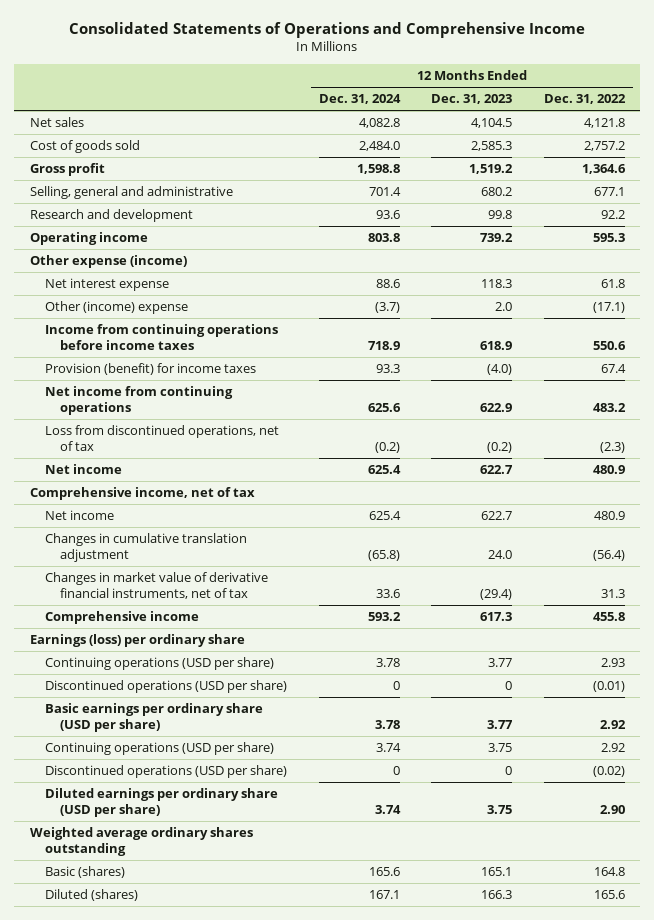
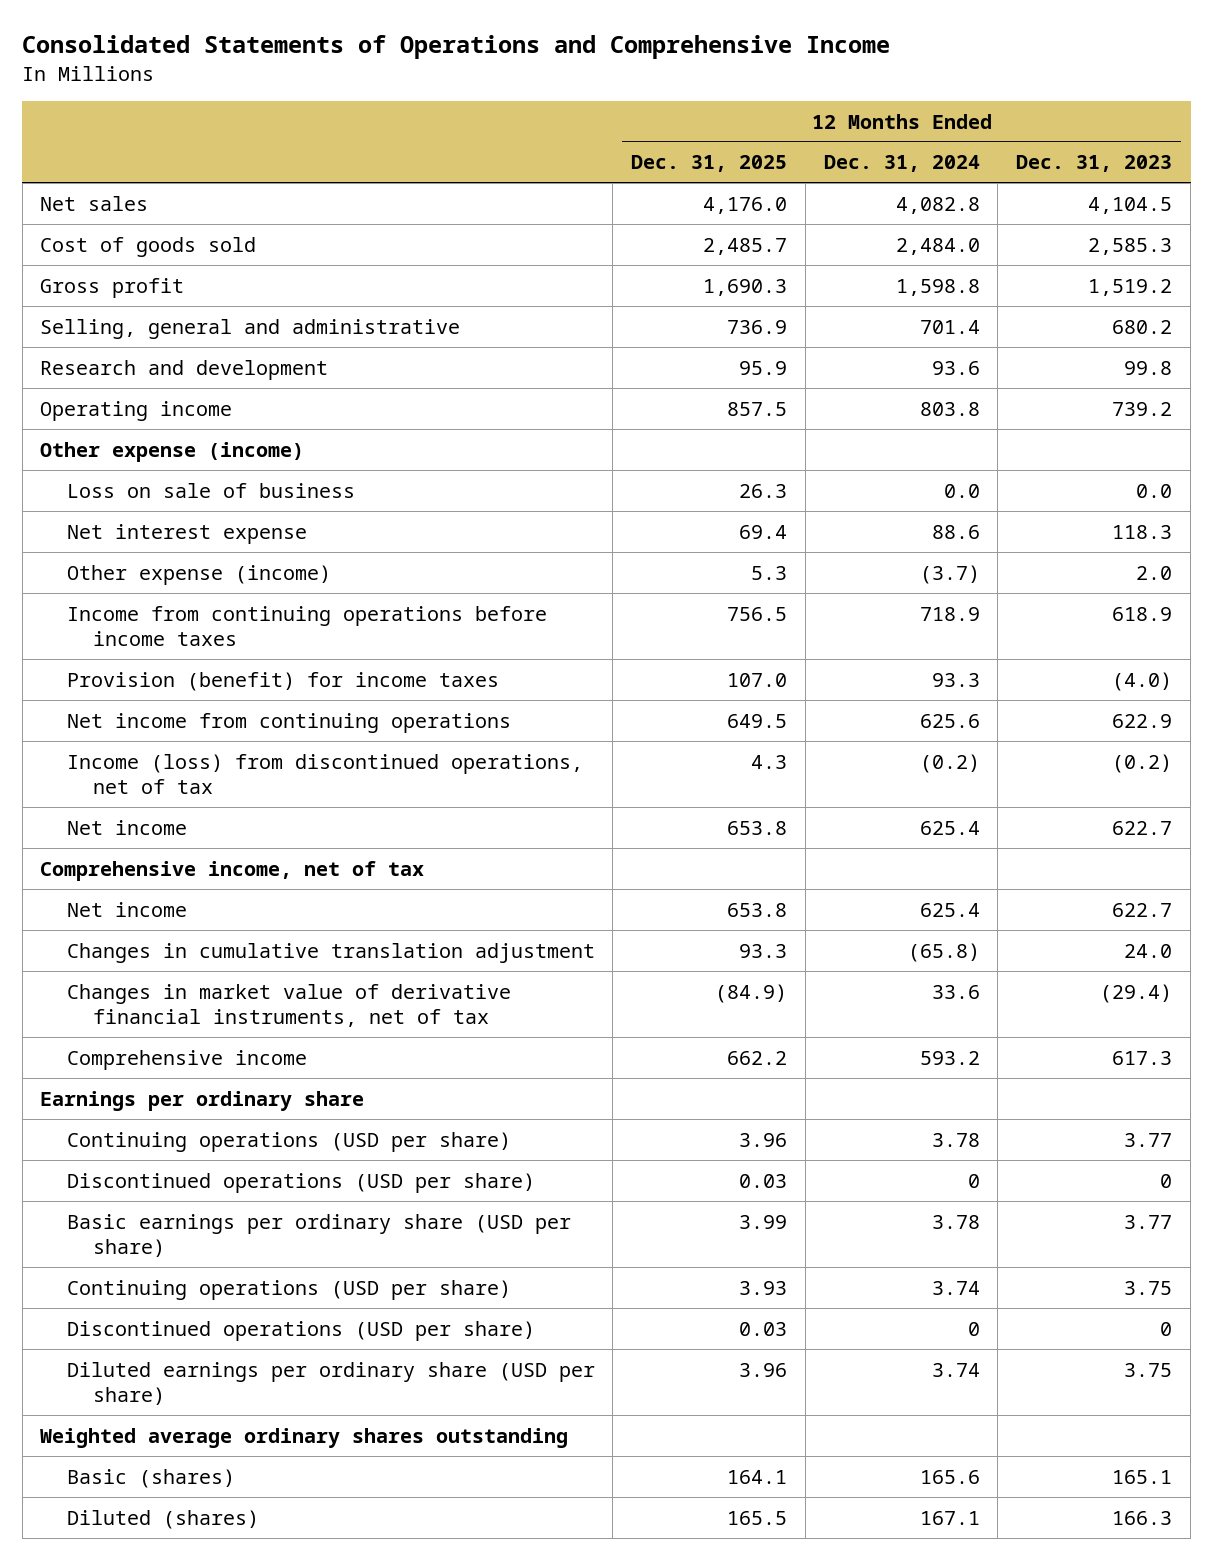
- | 12 Months Ended Dec. 31, 2024 | 12 Months Ended Dec. 31, 2023 | 12 Months Ended Dec. 31, 2022
+ | 12 Months Ended Dec. 31, 2025 | 12 Months Ended Dec. 31, 2024 | 12 Months Ended Dec. 31, 2023
+ Loss on sale of business | 26.3 | 0.0 | 0.0
- Other (income) expense | (3.7) | 2.0 | (17.1)
+ Other expense (income) | 5.3 | (3.7) | 2.0
- Loss from discontinued operations, net of tax | (0.2) | (0.2) | (2.3)
+ Income (loss) from discontinued operations, net of tax | 4.3 | (0.2) | (0.2)
- Earnings (loss) per ordinary share
+ Earnings per ordinary share

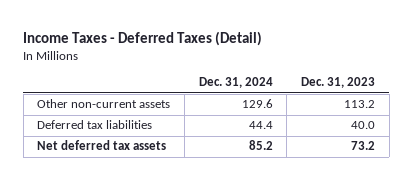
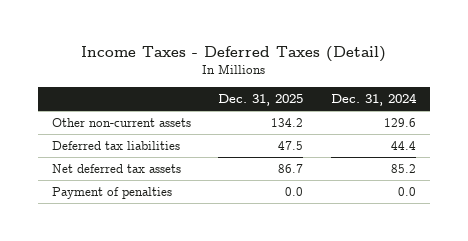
- | Dec. 31, 2024 | Dec. 31, 2023
+ | Dec. 31, 2025 | Dec. 31, 2024
+ Payment of penalties | 0.0 | 0.0

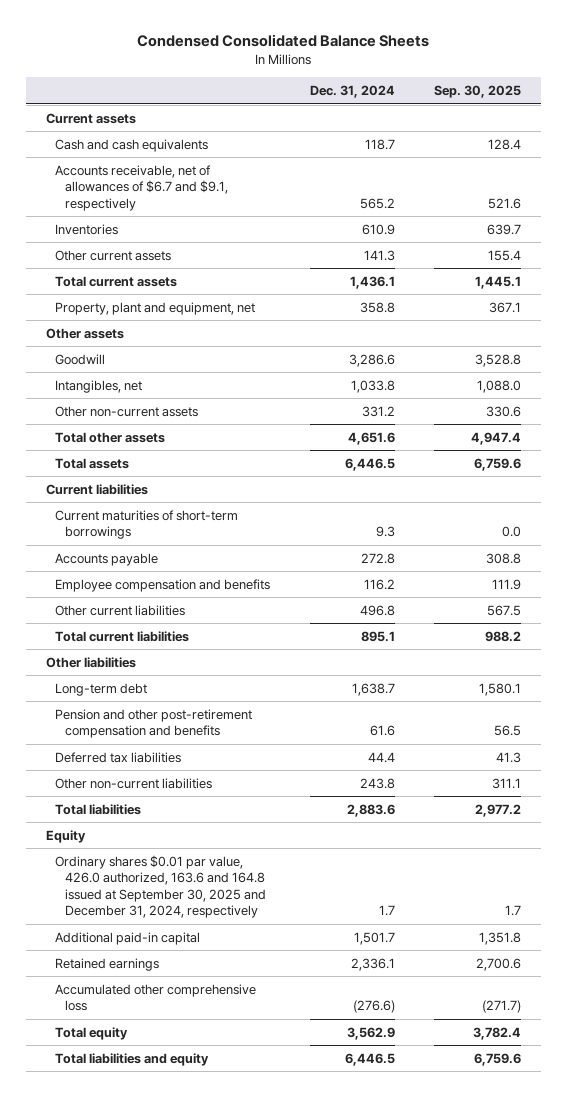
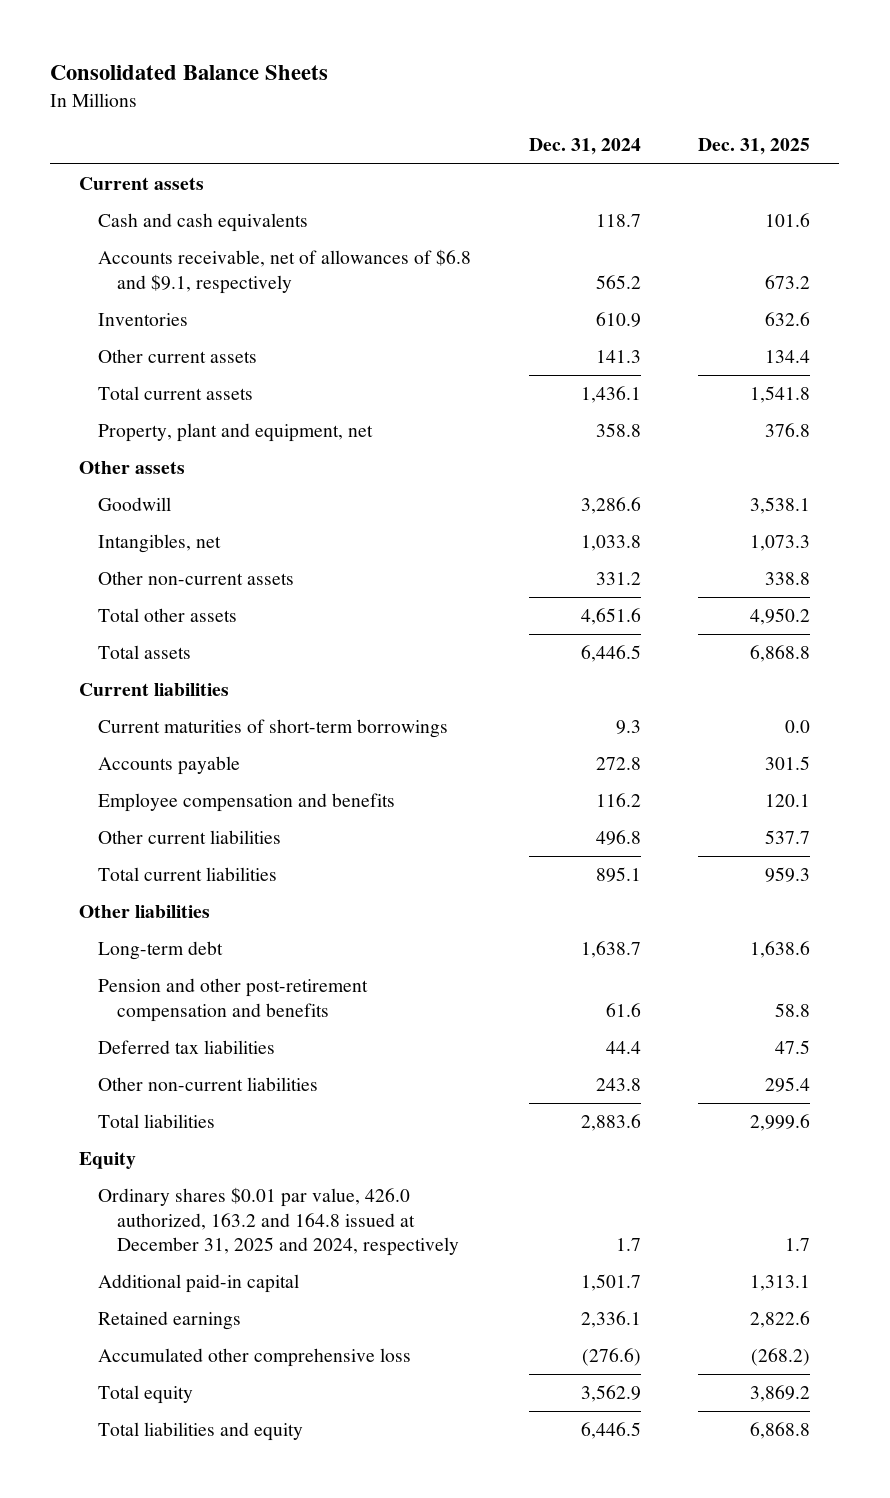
- Condensed Consolidated Balance Sheets
+ Consolidated Balance Sheets
- | Dec. 31, 2024 | Sep. 30, 2025
+ | Dec. 31, 2024 | Dec. 31, 2025
- Accounts receivable, net of allowances of $6.7 and $9.1, respectively | 565.2 | 521.6
+ Accounts receivable, net of allowances of $6.8 and $9.1, respectively | 565.2 | 673.2
- Ordinary shares $0.01 par value, 426.0 authorized, 163.6 and 164.8 issued at September 30, 2025 and December 31, 2024, respectively | 1.7 | 1.7
+ Ordinary shares $0.01 par value, 426.0 authorized, 163.2 and 164.8 issued at December 31, 2025 and 2024, respectively | 1.7 | 1.7

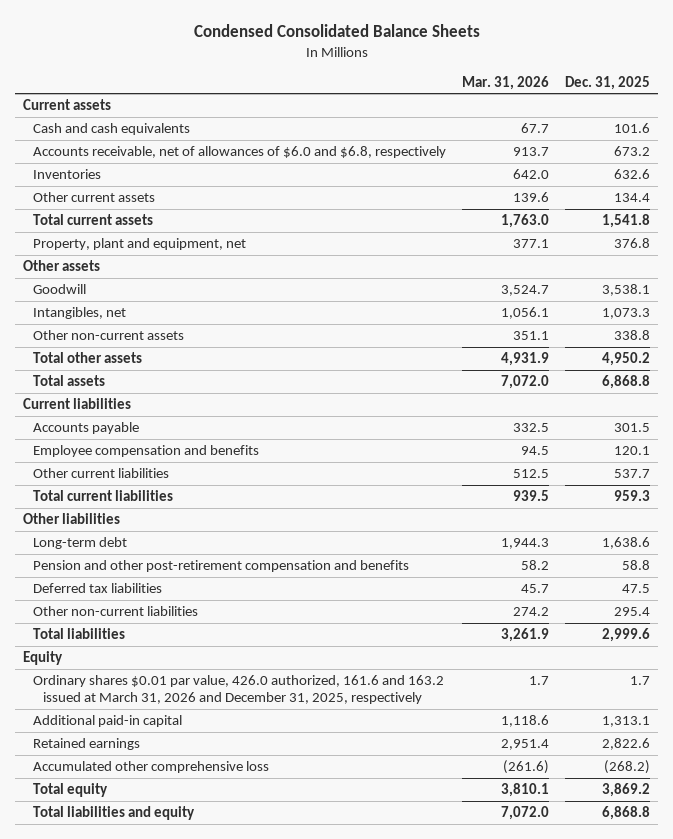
- Consolidated Balance Sheets
+ Condensed Consolidated Balance Sheets
- | Dec. 31, 2024 | Dec. 31, 2025
+ | Mar. 31, 2026 | Dec. 31, 2025
- Accounts receivable, net of allowances of $6.8 and $9.1, respectively | 565.2 | 673.2
+ Accounts receivable, net of allowances of $6.0 and $6.8, respectively | 913.7 | 673.2
- Current maturities of short-term borrowings | 9.3 | 0.0
- Ordinary shares $0.01 par value, 426.0 authorized, 163.2 and 164.8 issued at December 31, 2025 and 2024, respectively | 1.7 | 1.7
+ Ordinary shares $0.01 par value, 426.0 authorized, 161.6 and 163.2 issued at March 31, 2026 and December 31, 2025, respectively | 1.7 | 1.7

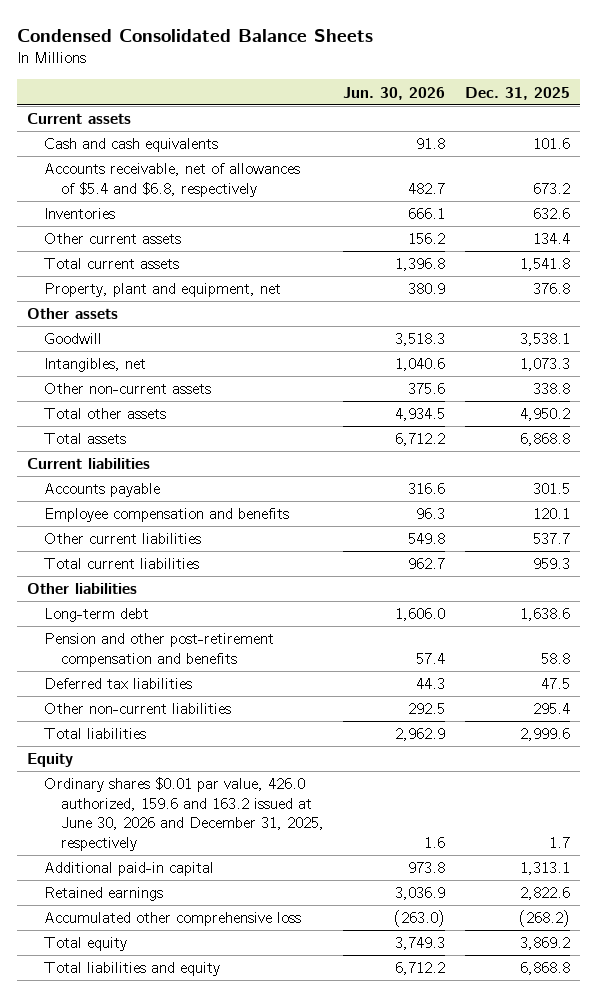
- | Mar. 31, 2026 | Dec. 31, 2025
+ | Jun. 30, 2026 | Dec. 31, 2025
- Accounts receivable, net of allowances of $6.0 and $6.8, respectively | 913.7 | 673.2
+ Accounts receivable, net of allowances of $5.4 and $6.8, respectively | 482.7 | 673.2
- Ordinary shares $0.01 par value, 426.0 authorized, 161.6 and 163.2 issued at March 31, 2026 and December 31, 2025, respectively | 1.7 | 1.7
+ Ordinary shares $0.01 par value, 426.0 authorized, 159.6 and 163.2 issued at June 30, 2026 and December 31, 2025, respectively | 1.6 | 1.7

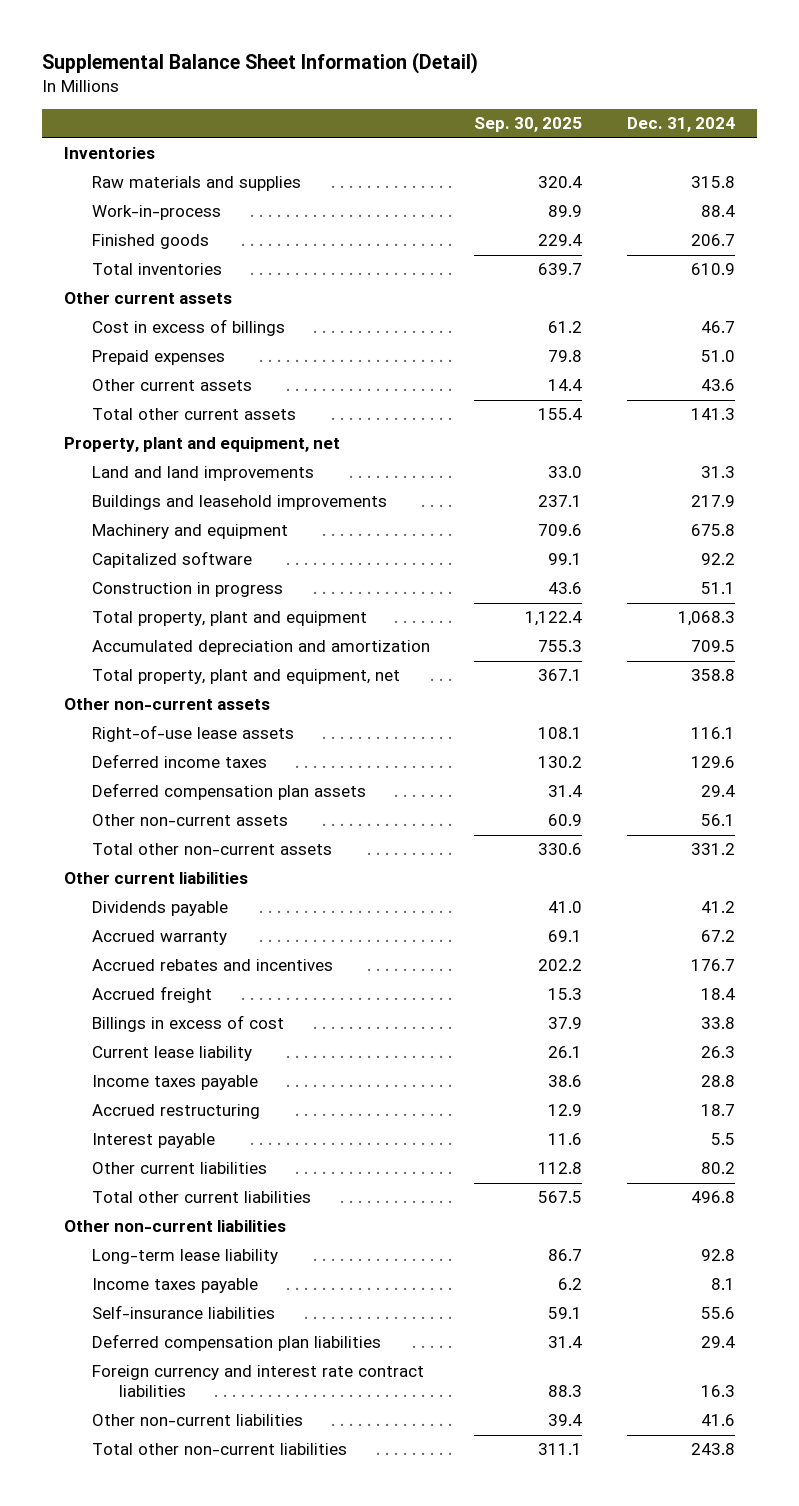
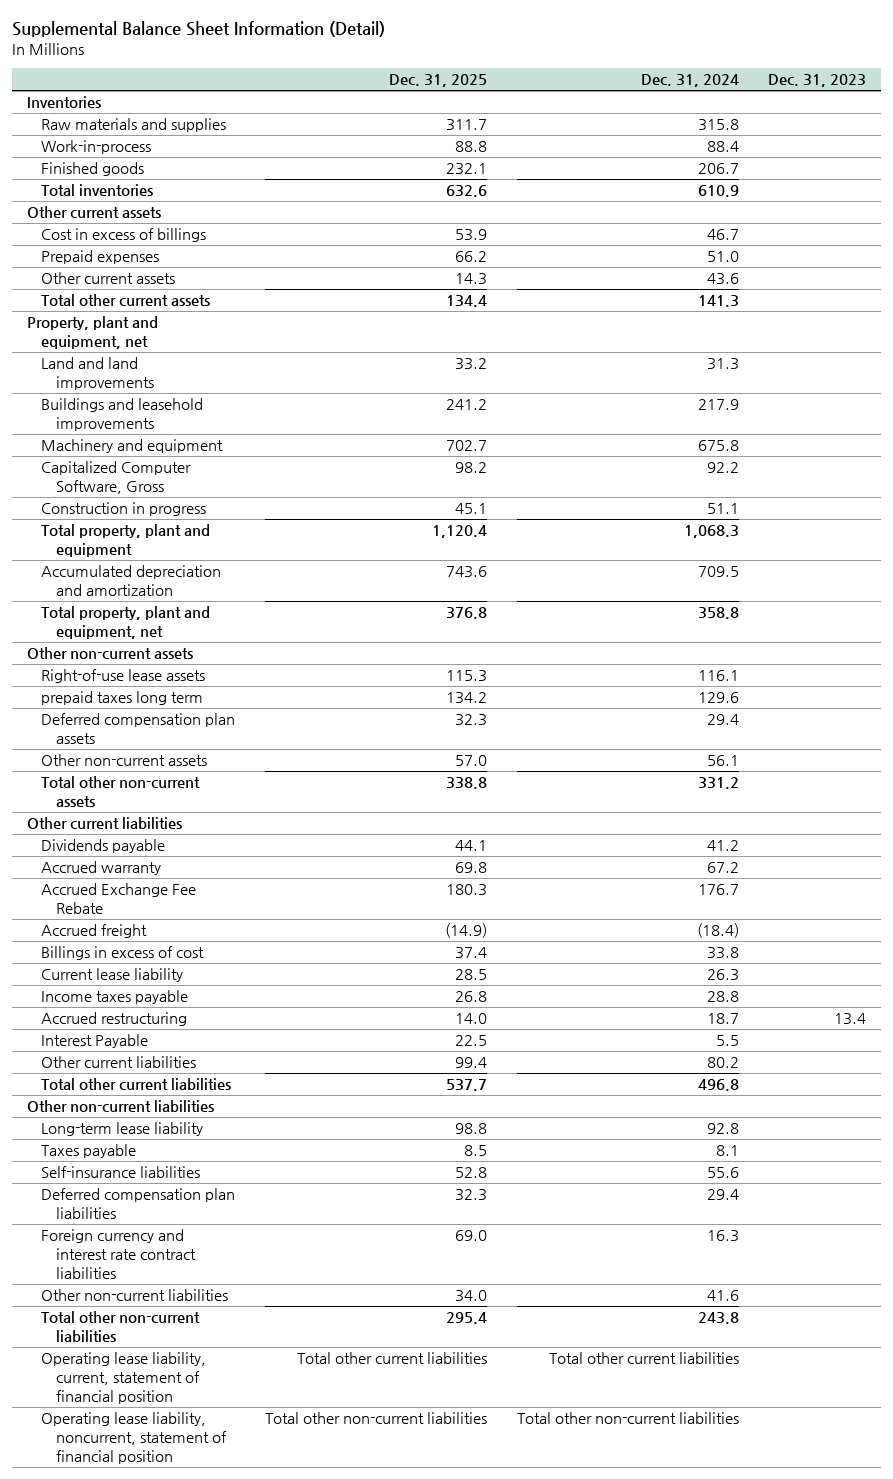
- | Sep. 30, 2025 | Dec. 31, 2024
+ | Dec. 31, 2025 | Dec. 31, 2024 | Dec. 31, 2023
- Capitalized software | 99.1 | 92.2
+ Capitalized Computer Software, Gross | 98.2 | 92.2 |
- Deferred income taxes | 130.2 | 129.6
+ prepaid taxes long term | 134.2 | 129.6 |
- Accrued rebates and incentives | 202.2 | 176.7
- Accrued freight | 15.3 | 18.4
+ Accrued Exchange Fee Rebate | 180.3 | 176.7 |
+ Accrued freight | (14.9) | (18.4) |
- Interest payable | 11.6 | 5.5
+ Interest Payable | 22.5 | 5.5 |
- Income taxes payable | 6.2 | 8.1
+ Taxes payable | 8.5 | 8.1 |
+ Operating lease liability, current, statement of financial position | Total other current liabilities | Total other current liabilities |
+ Operating lease liability, noncurrent, statement of financial position | Total other non-current liabilities | Total other non-current liabilities |

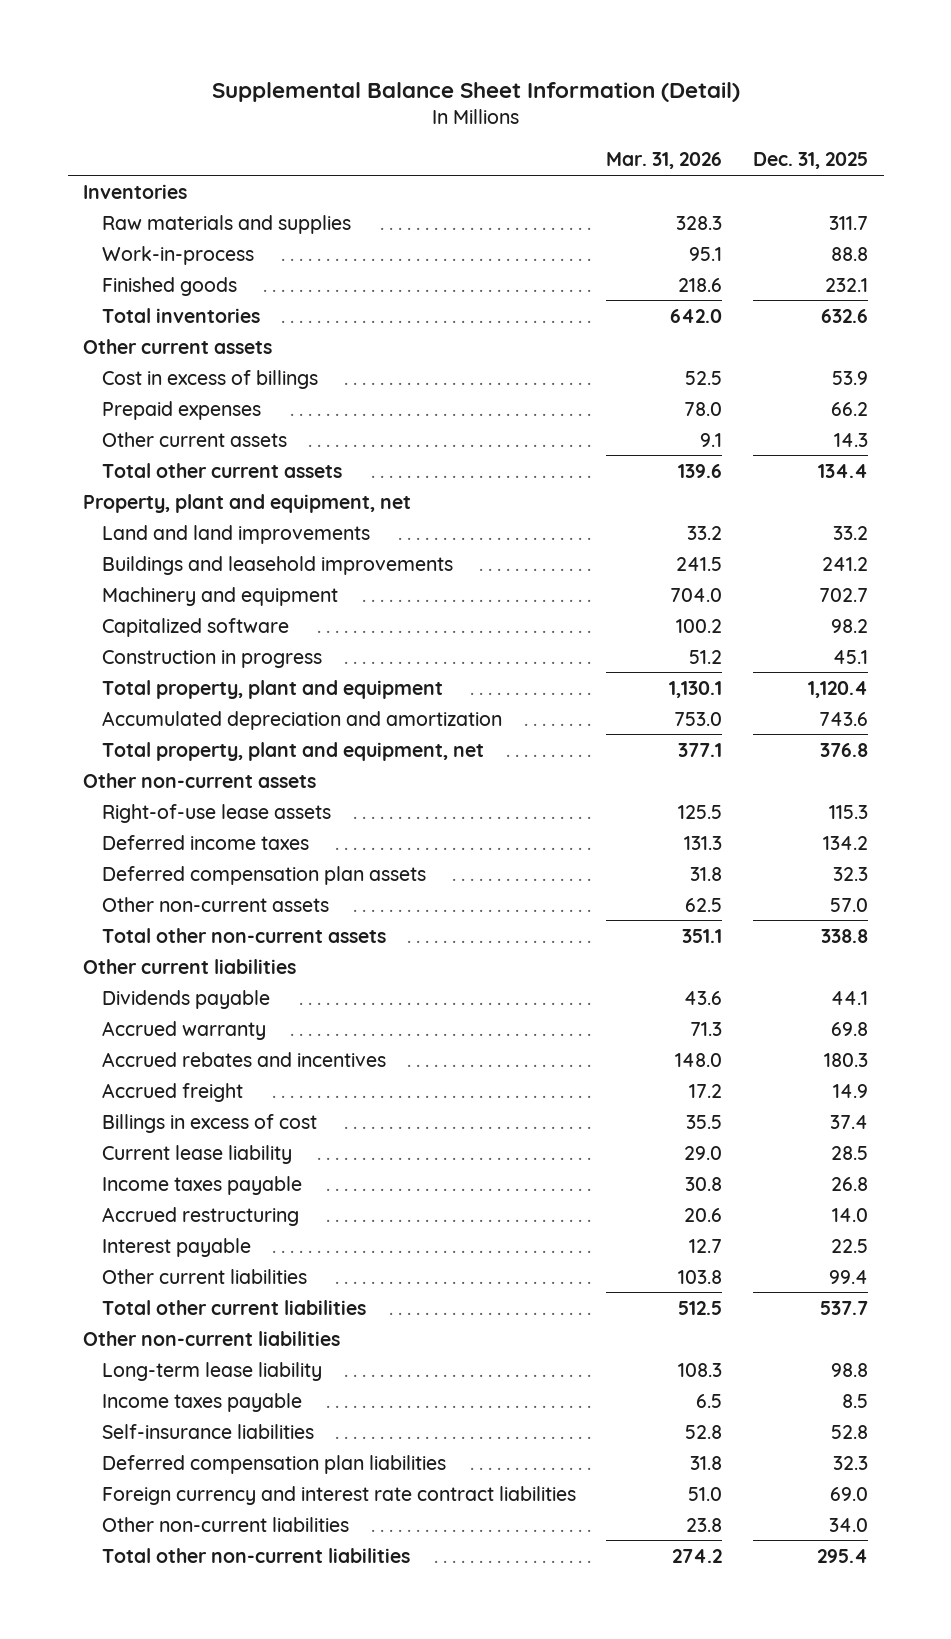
- | Dec. 31, 2025 | Dec. 31, 2024 | Dec. 31, 2023
+ | Mar. 31, 2026 | Dec. 31, 2025
- Capitalized Computer Software, Gross | 98.2 | 92.2 |
+ Capitalized software | 100.2 | 98.2
- prepaid taxes long term | 134.2 | 129.6 |
+ Deferred income taxes | 131.3 | 134.2
- Accrued Exchange Fee Rebate | 180.3 | 176.7 |
- Accrued freight | (14.9) | (18.4) |
+ Accrued rebates and incentives | 148.0 | 180.3
+ Accrued freight | 17.2 | 14.9
- Interest Payable | 22.5 | 5.5 |
+ Interest payable | 12.7 | 22.5
- Taxes payable | 8.5 | 8.1 |
+ Income taxes payable | 6.5 | 8.5
- Operating lease liability, current, statement of financial position | Total other current liabilities | Total other current liabilities |
- Operating lease liability, noncurrent, statement of financial position | Total other non-current liabilities | Total other non-current liabilities |

